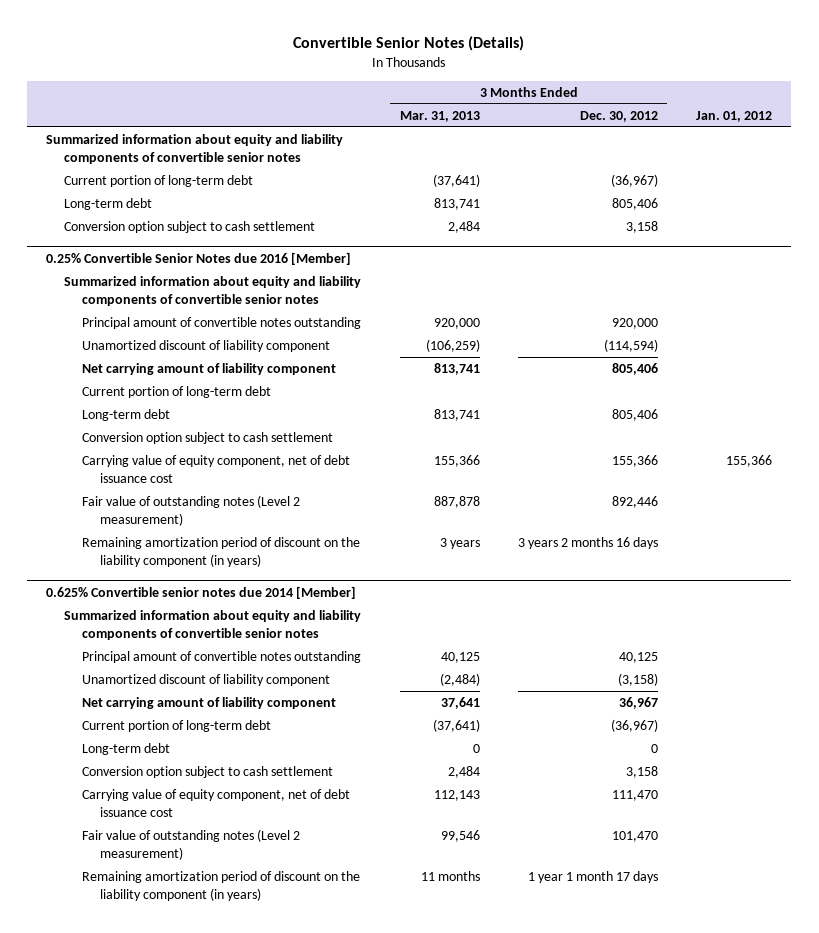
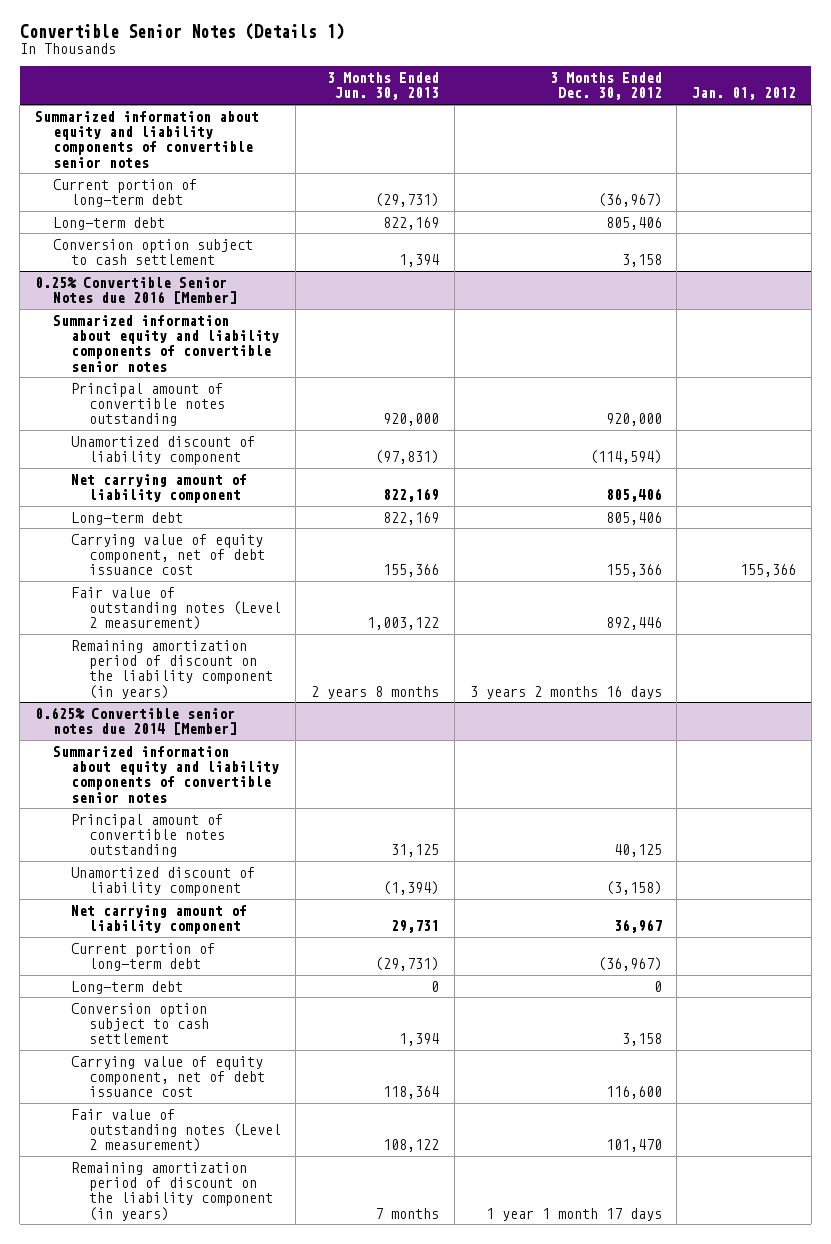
- Convertible Senior Notes (Details)
+ Convertible Senior Notes (Details 1)
- | 3 Months Ended Mar. 31, 2013 | 3 Months Ended Dec. 30, 2012 | Jan. 01, 2012
+ | 3 Months Ended Jun. 30, 2013 | 3 Months Ended Dec. 30, 2012 | Jan. 01, 2012
@ 0.25% Convertible Senior Notes due 2016 [Member]
- Current portion of long-term debt
- Conversion option subject to cash settlement
@ 0.625% Convertible senior notes due 2014 [Member]
- Carrying value of equity component, net of debt issuance cost | 112,143 | 111,470 |
+ Carrying value of equity component, net of debt issuance cost | 118,364 | 116,600 |

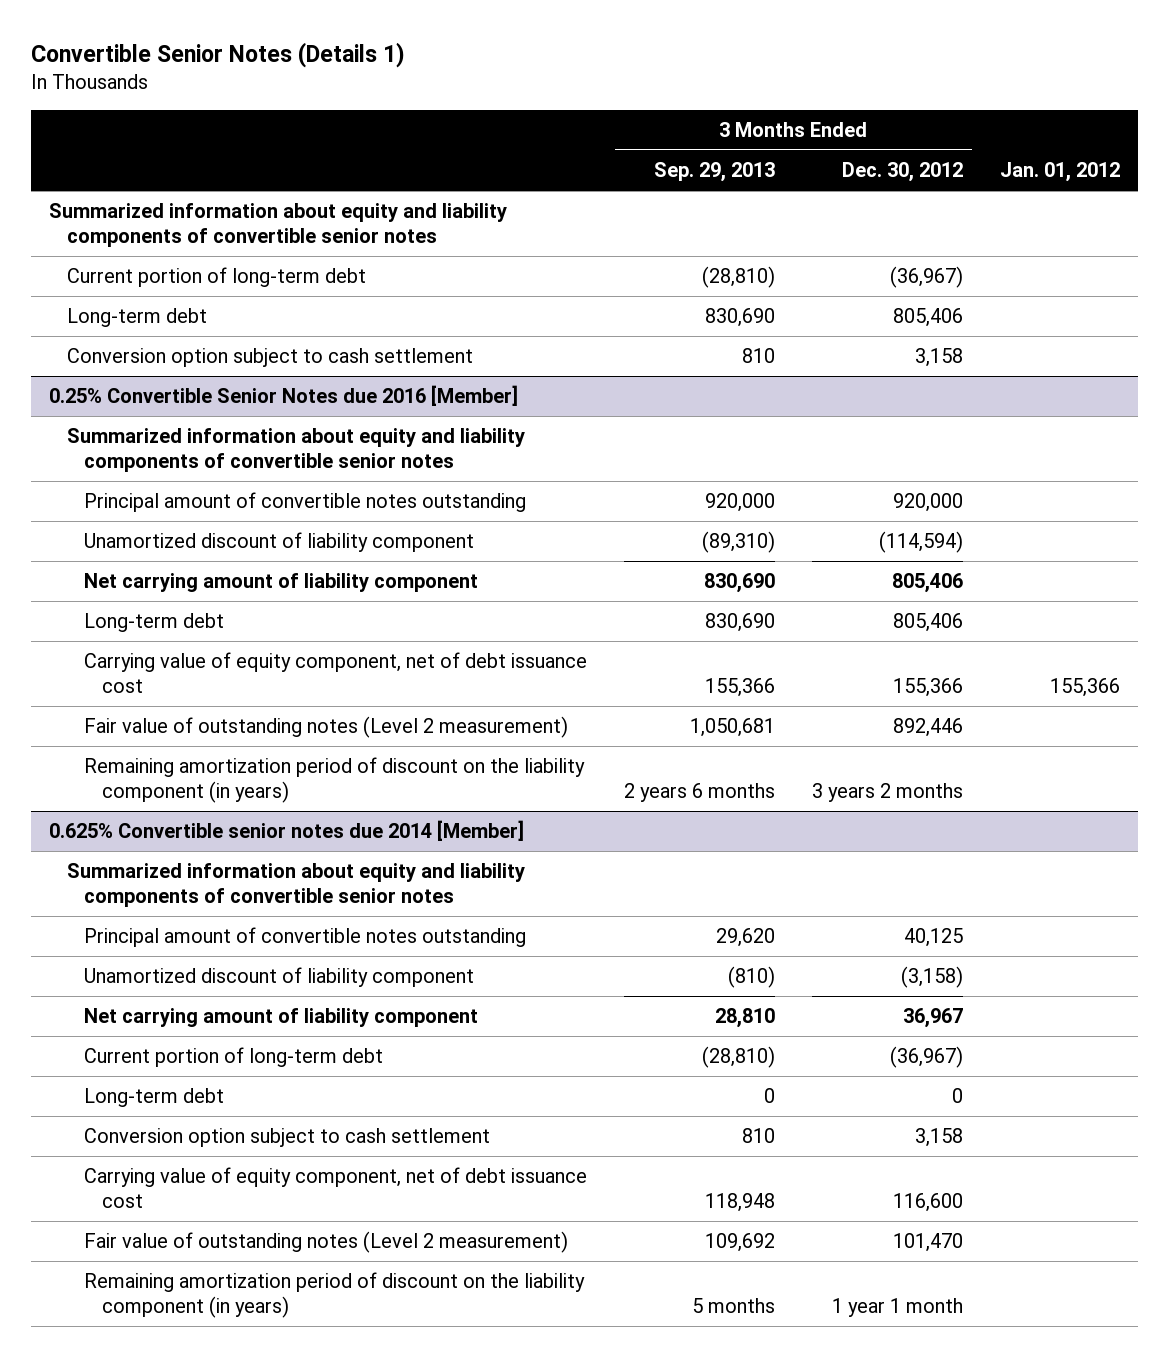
- | 3 Months Ended Jun. 30, 2013 | 3 Months Ended Dec. 30, 2012 | Jan. 01, 2012
+ | 3 Months Ended Sep. 29, 2013 | 3 Months Ended Dec. 30, 2012 | Jan. 01, 2012
@ 0.25% Convertible Senior Notes due 2016 [Member]
- Remaining amortization period of discount on the liability component (in years) | 2 years 8 months | 3 years 2 months 16 days |
+ Remaining amortization period of discount on the liability component (in years) | 2 years 6 months | 3 years 2 months |
@ 0.625% Convertible senior notes due 2014 [Member]
- Remaining amortization period of discount on the liability component (in years) | 7 months | 1 year 1 month 17 days |
+ Remaining amortization period of discount on the liability component (in years) | 5 months | 1 year 1 month |

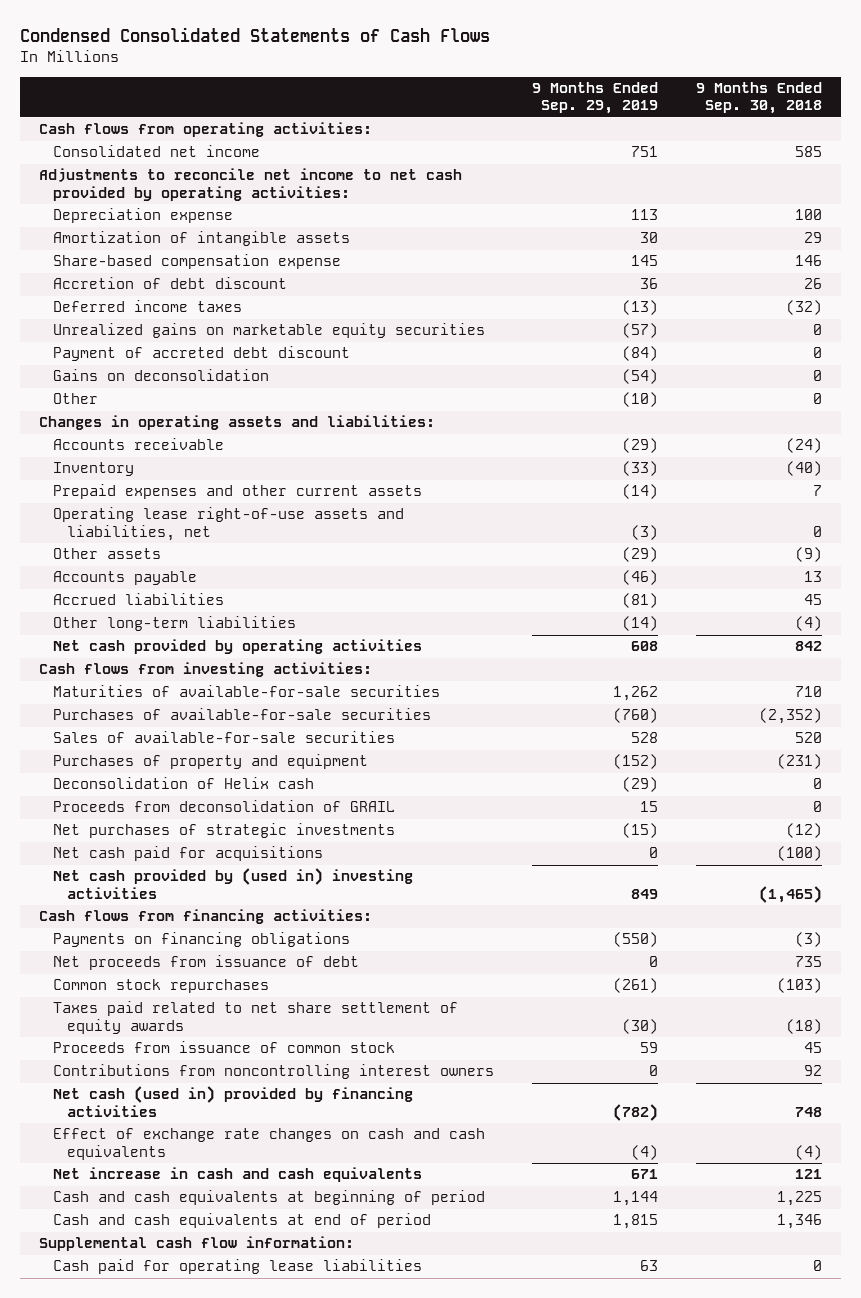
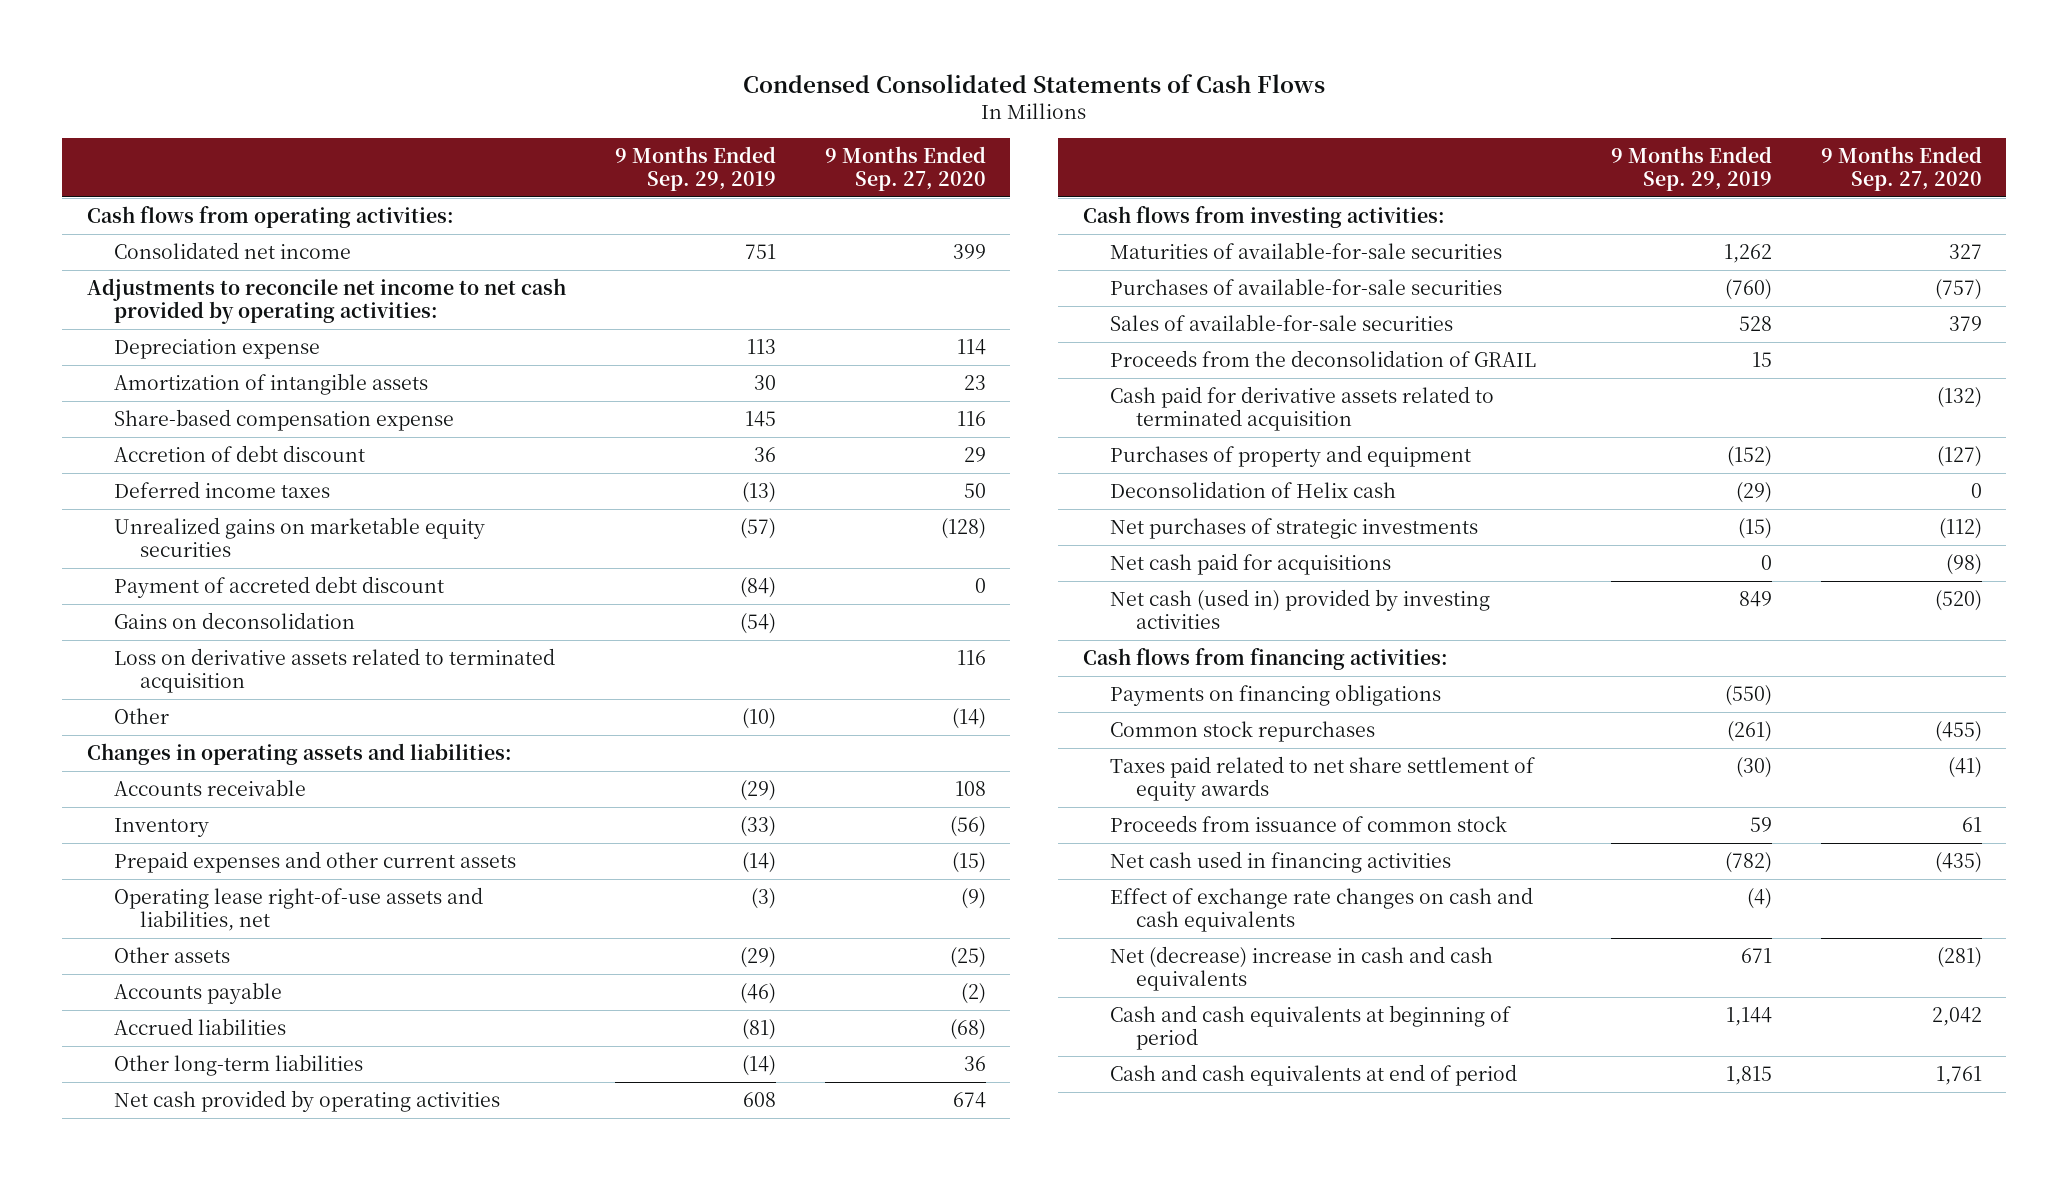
- | 9 Months Ended Sep. 29, 2019 | 9 Months Ended Sep. 30, 2018
+ | 9 Months Ended Sep. 29, 2019 | 9 Months Ended Sep. 27, 2020
+ Loss on derivative assets related to terminated acquisition | | 116
+ Proceeds from the deconsolidation of GRAIL | 15 |
+ Cash paid for derivative assets related to terminated acquisition | | (132)
- Proceeds from deconsolidation of GRAIL | 15 | 0
- Net cash provided by (used in) investing activities | 849 | (1,465)
+ Net cash (used in) provided by investing activities | 849 | (520)
- Net proceeds from issuance of debt | 0 | 735
- Contributions from noncontrolling interest owners | 0 | 92
- Net cash (used in) provided by financing activities | (782) | 748
+ Net cash used in financing activities | (782) | (435)
- Net increase in cash and cash equivalents | 671 | 121
+ Net (decrease) increase in cash and cash equivalents | 671 | (281)
- Supplemental cash flow information:
- Cash paid for operating lease liabilities | 63 | 0

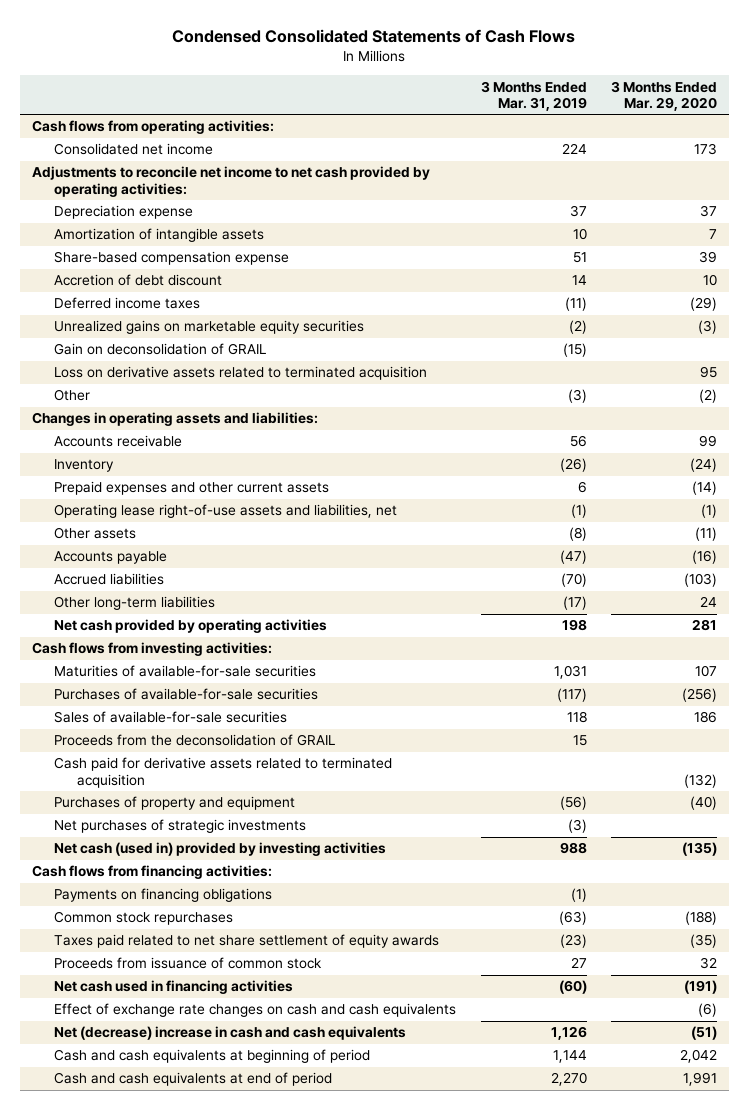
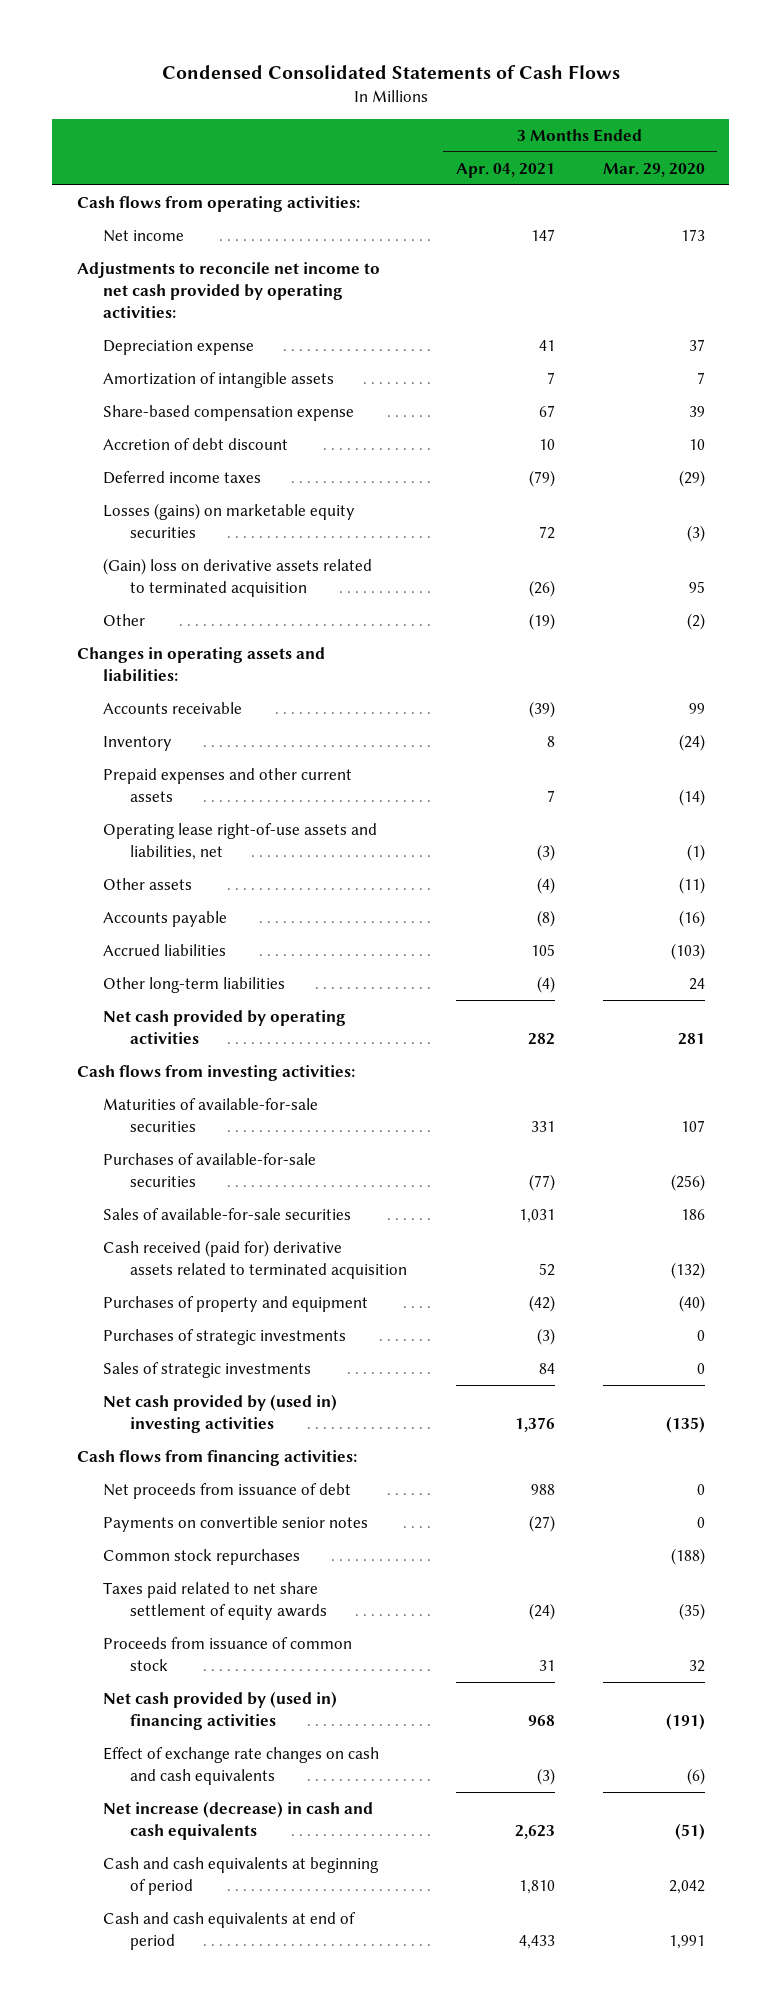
- | 3 Months Ended Mar. 31, 2019 | 3 Months Ended Mar. 29, 2020
+ | 3 Months Ended Apr. 04, 2021 | 3 Months Ended Mar. 29, 2020
- Consolidated net income | 224 | 173
+ Net income | 147 | 173
- Unrealized gains on marketable equity securities | (2) | (3)
- Gain on deconsolidation of GRAIL | (15) |
- Loss on derivative assets related to terminated acquisition | | 95
+ Losses (gains) on marketable equity securities | 72 | (3)
+ (Gain) loss on derivative assets related to terminated acquisition | (26) | 95
- Proceeds from the deconsolidation of GRAIL | 15 |
- Cash paid for derivative assets related to terminated acquisition | | (132)
+ Cash received (paid for) derivative assets related to terminated acquisition | 52 | (132)
- Net purchases of strategic investments | (3) |
- Net cash (used in) provided by investing activities | 988 | (135)
+ Purchases of strategic investments | (3) | 0
+ Sales of strategic investments | 84 | 0
+ Net cash provided by (used in) investing activities | 1,376 | (135)
- Payments on financing obligations | (1) |
+ Net proceeds from issuance of debt | 988 | 0
+ Payments on convertible senior notes | (27) | 0
- Net cash used in financing activities | (60) | (191)
+ Net cash provided by (used in) financing activities | 968 | (191)
- Net (decrease) increase in cash and cash equivalents | 1,126 | (51)
+ Net increase (decrease) in cash and cash equivalents | 2,623 | (51)

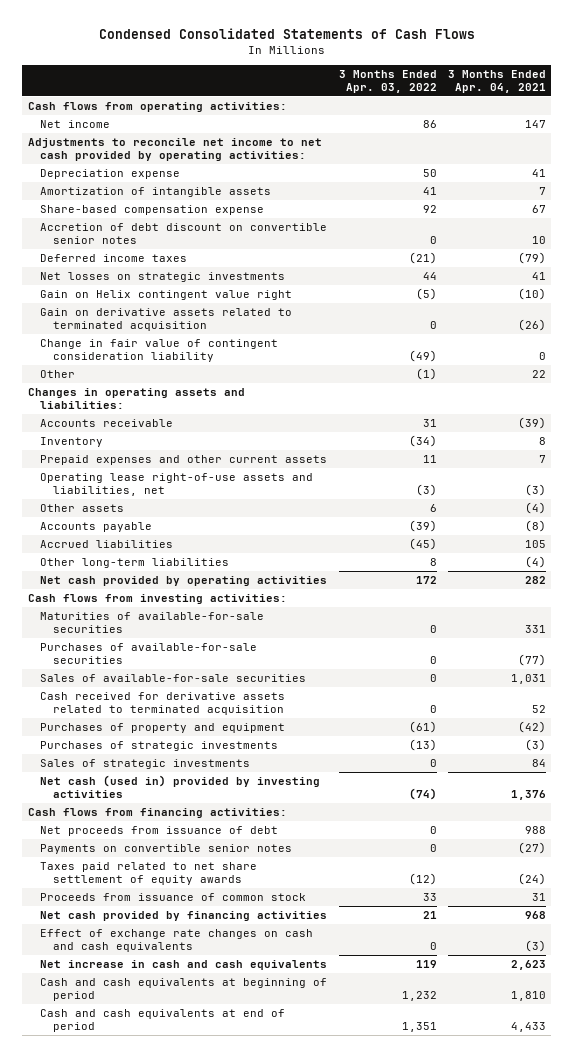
- | 3 Months Ended Apr. 04, 2021 | 3 Months Ended Mar. 29, 2020
+ | 3 Months Ended Apr. 03, 2022 | 3 Months Ended Apr. 04, 2021
- Accretion of debt discount | 10 | 10
+ Accretion of debt discount on convertible senior notes | 0 | 10
- Losses (gains) on marketable equity securities | 72 | (3)
- (Gain) loss on derivative assets related to terminated acquisition | (26) | 95
- Other | (19) | (2)
+ Net losses on strategic investments | 44 | 41
+ Gain on Helix contingent value right | (5) | (10)
+ Gain on derivative assets related to terminated acquisition | 0 | (26)
+ Change in fair value of contingent consideration liability | (49) | 0
+ Other | (1) | 22
- Cash received (paid for) derivative assets related to terminated acquisition | 52 | (132)
+ Cash received for derivative assets related to terminated acquisition | 0 | 52
- Net cash provided by (used in) investing activities | 1,376 | (135)
+ Net cash (used in) provided by investing activities | (74) | 1,376
- Common stock repurchases | | (188)
- Net cash provided by (used in) financing activities | 968 | (191)
+ Net cash provided by financing activities | 21 | 968
- Net increase (decrease) in cash and cash equivalents | 2,623 | (51)
+ Net increase in cash and cash equivalents | 119 | 2,623

